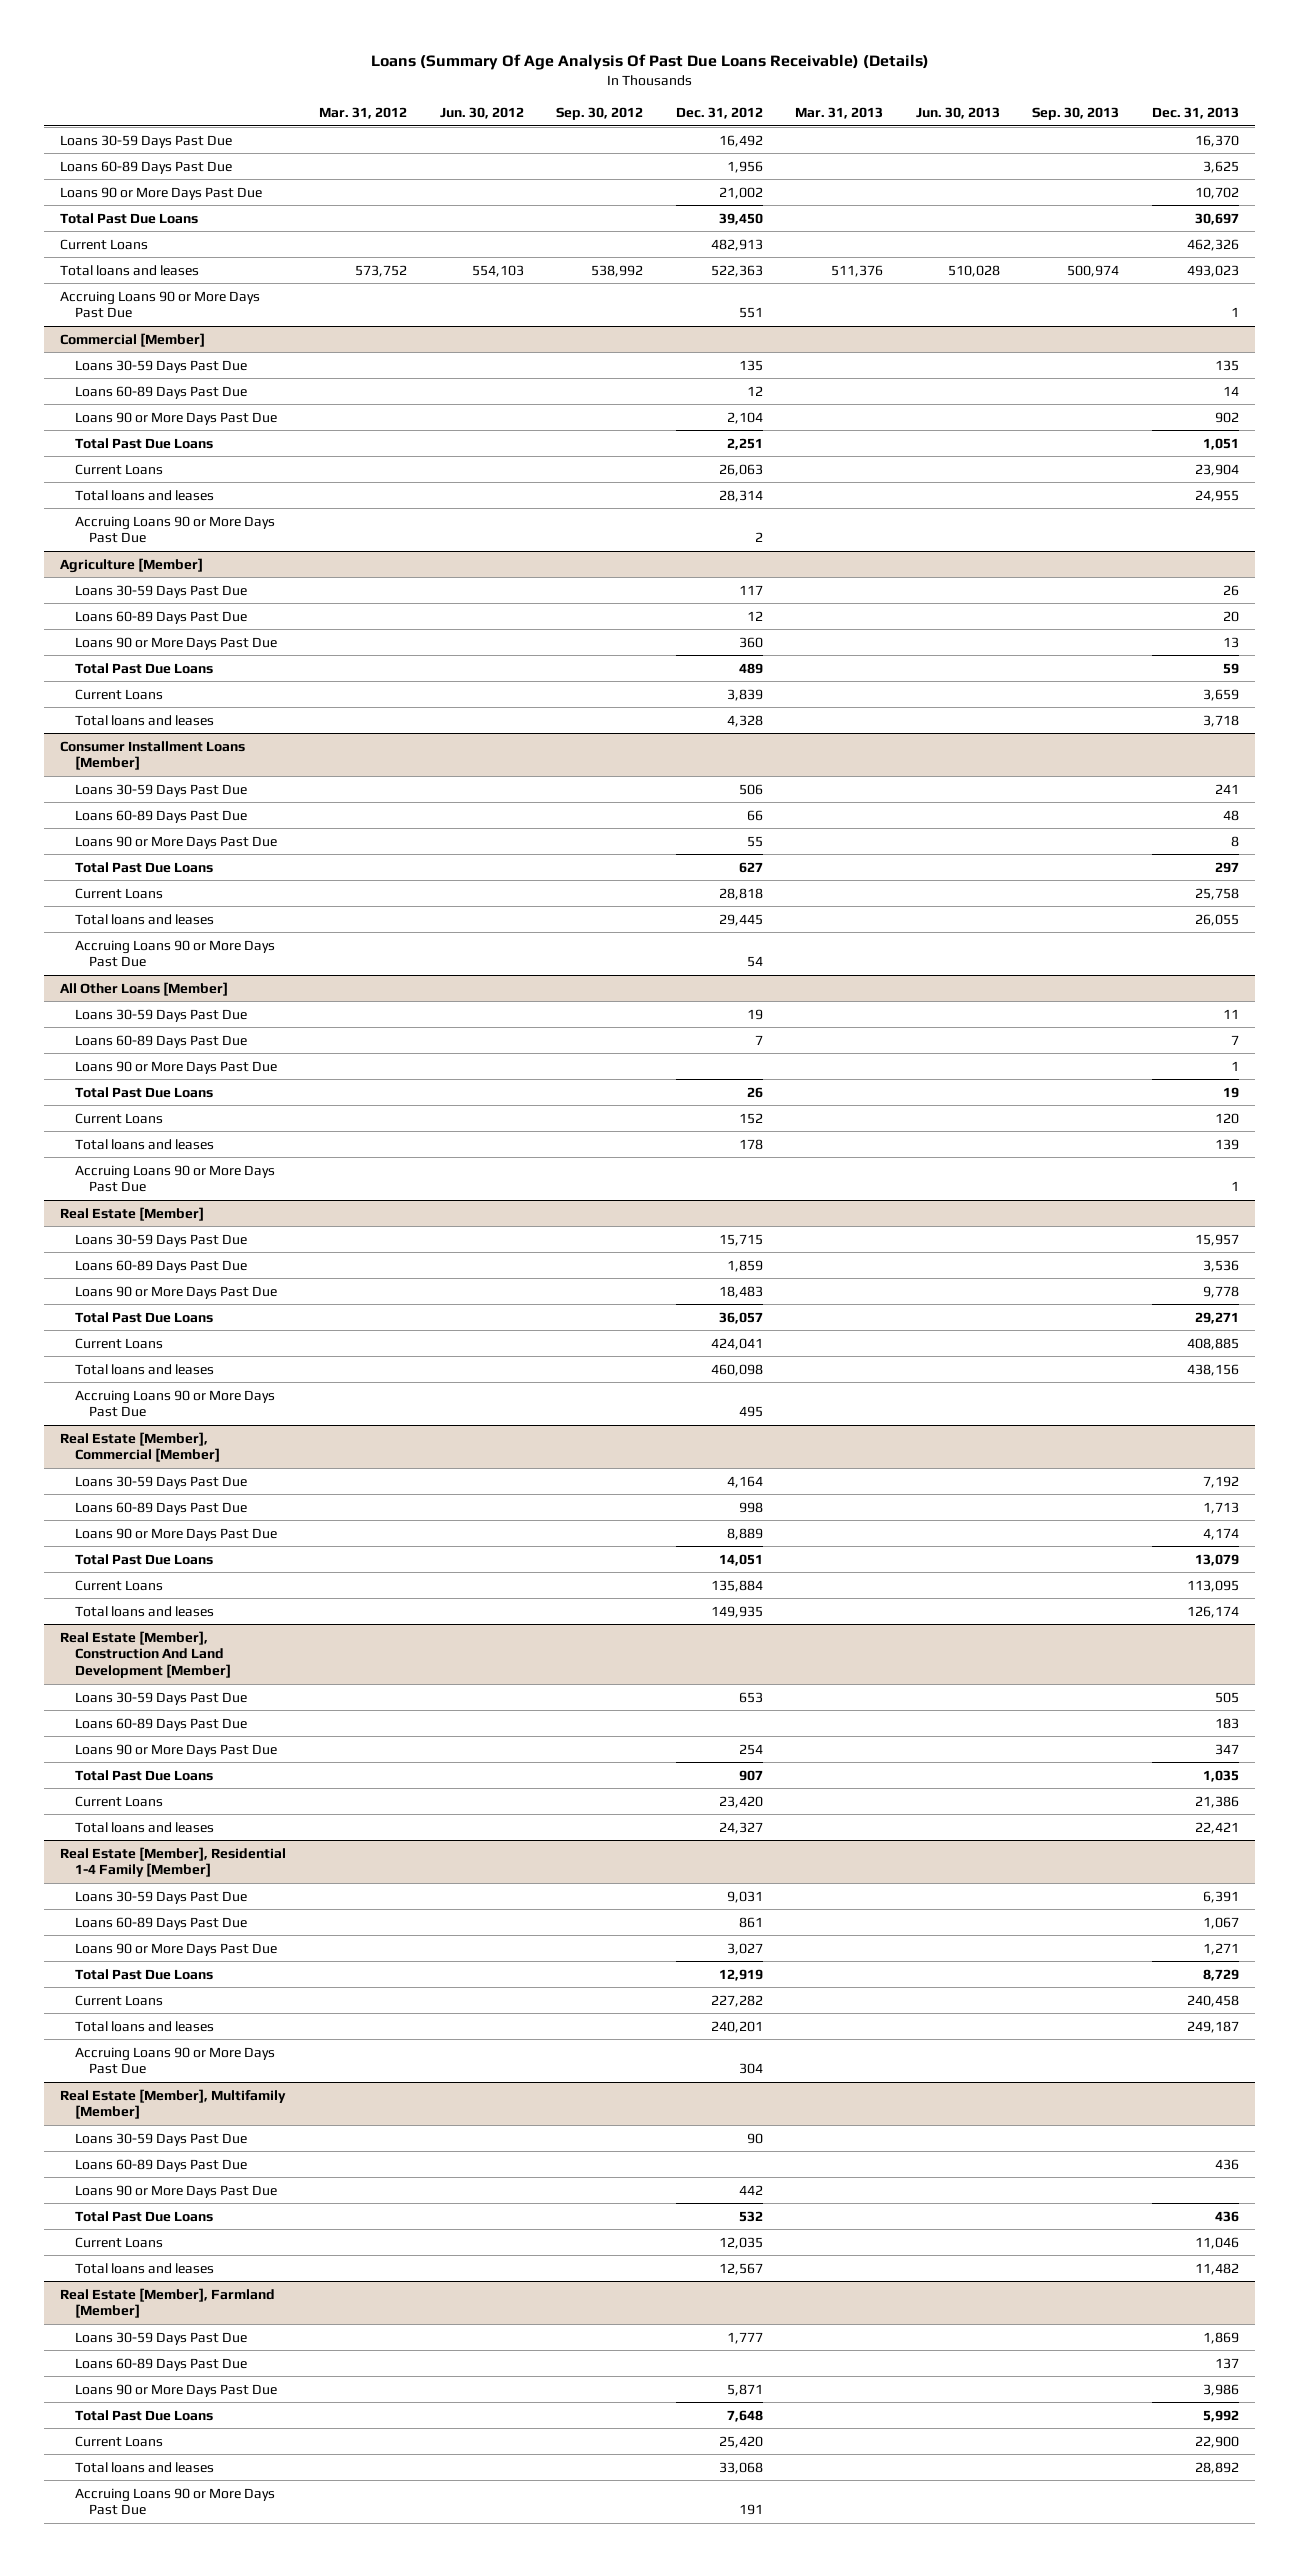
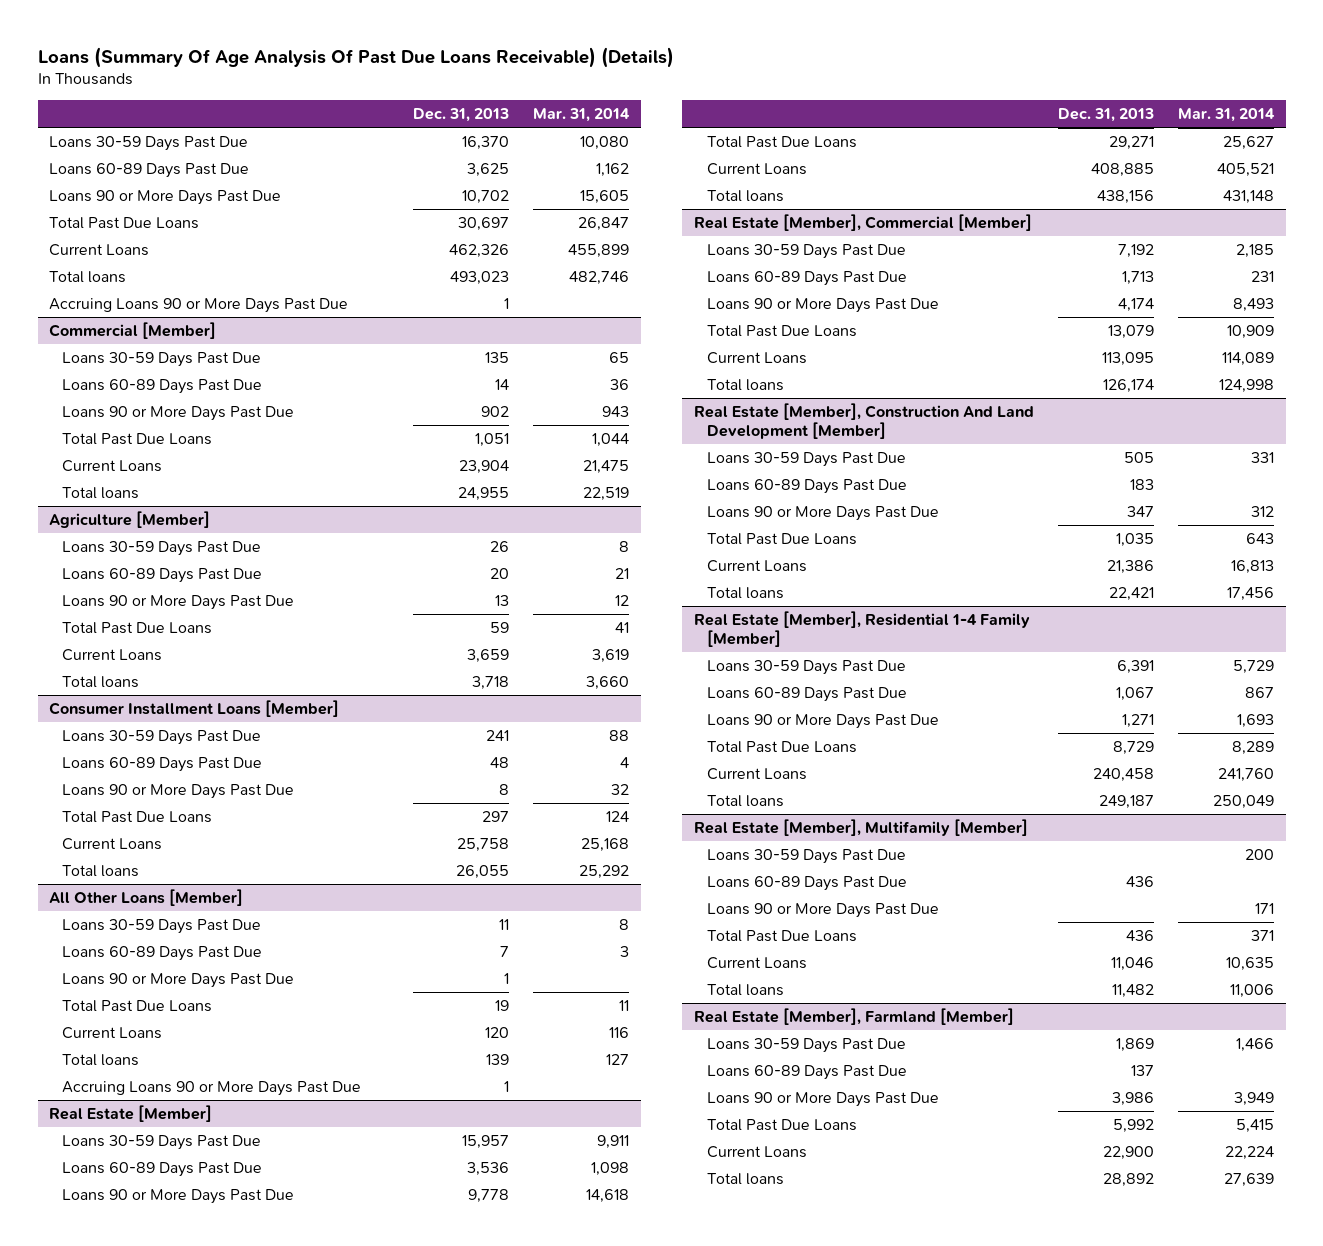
- | Mar. 31, 2012 | Jun. 30, 2012 | Sep. 30, 2012 | Dec. 31, 2012 | Mar. 31, 2013 | Jun. 30, 2013 | Sep. 30, 2013 | Dec. 31, 2013
+ | Dec. 31, 2013 | Mar. 31, 2014
- Total loans and leases | 573,752 | 554,103 | 538,992 | 522,363 | 511,376 | 510,028 | 500,974 | 493,023
+ Total loans | 493,023 | 482,746
@ Commercial [Member]
- Total loans and leases | | | | 28,314 | | | | 24,955
- Accruing Loans 90 or More Days Past Due | | | | 2 | | | |
+ Total loans | 24,955 | 22,519
@ Agriculture [Member]
- Total loans and leases | | | | 4,328 | | | | 3,718
+ Total loans | 3,718 | 3,660
@ Consumer Installment Loans [Member]
- Total loans and leases | | | | 29,445 | | | | 26,055
- Accruing Loans 90 or More Days Past Due | | | | 54 | | | |
+ Total loans | 26,055 | 25,292
@ All Other Loans [Member]
- Total loans and leases | | | | 178 | | | | 139
+ Total loans | 139 | 127
@ Real Estate [Member]
- Total loans and leases | | | | 460,098 | | | | 438,156
- Accruing Loans 90 or More Days Past Due | | | | 495 | | | |
+ Total loans | 438,156 | 431,148
@ Real Estate [Member], Commercial [Member]
- Total loans and leases | | | | 149,935 | | | | 126,174
+ Total loans | 126,174 | 124,998
@ Real Estate [Member], Construction And Land Development [Member]
- Total loans and leases | | | | 24,327 | | | | 22,421
+ Total loans | 22,421 | 17,456
@ Real Estate [Member], Residential 1-4 Family [Member]
- Total loans and leases | | | | 240,201 | | | | 249,187
- Accruing Loans 90 or More Days Past Due | | | | 304 | | | |
+ Total loans | 249,187 | 250,049
@ Real Estate [Member], Multifamily [Member]
- Total loans and leases | | | | 12,567 | | | | 11,482
+ Total loans | 11,482 | 11,006
@ Real Estate [Member], Farmland [Member]
- Total loans and leases | | | | 33,068 | | | | 28,892
- Accruing Loans 90 or More Days Past Due | | | | 191 | | | |
+ Total loans | 28,892 | 27,639

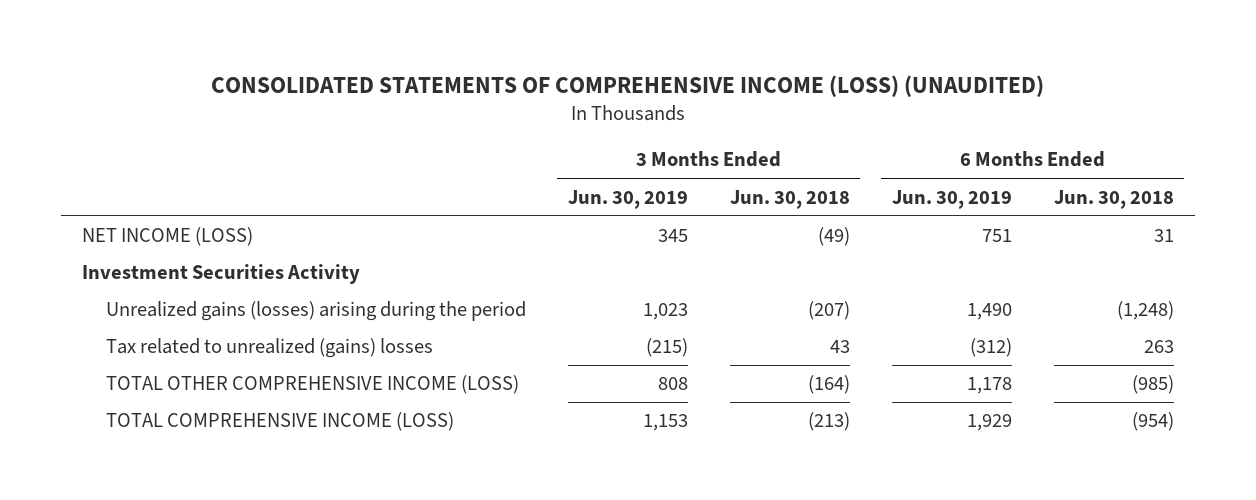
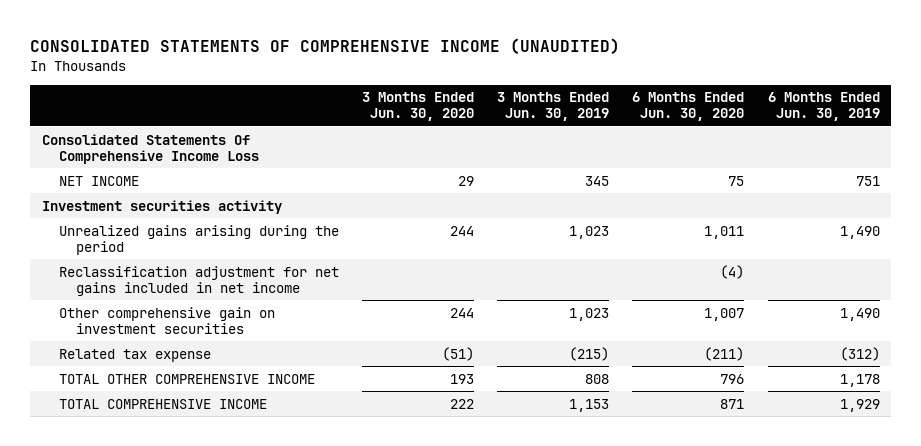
- CONSOLIDATED STATEMENTS OF COMPREHENSIVE INCOME (LOSS) (UNAUDITED)
+ CONSOLIDATED STATEMENTS OF COMPREHENSIVE INCOME (UNAUDITED)
- | 3 Months Ended Jun. 30, 2019 | 3 Months Ended Jun. 30, 2018 | 6 Months Ended Jun. 30, 2019 | 6 Months Ended Jun. 30, 2018
+ | 3 Months Ended Jun. 30, 2020 | 3 Months Ended Jun. 30, 2019 | 6 Months Ended Jun. 30, 2020 | 6 Months Ended Jun. 30, 2019
- NET INCOME (LOSS) | 345 | (49) | 751 | 31
- Investment Securities Activity
- Unrealized gains (losses) arising during the period | 1,023 | (207) | 1,490 | (1,248)
- Tax related to unrealized (gains) losses | (215) | 43 | (312) | 263
- TOTAL OTHER COMPREHENSIVE INCOME (LOSS) | 808 | (164) | 1,178 | (985)
- TOTAL COMPREHENSIVE INCOME (LOSS) | 1,153 | (213) | 1,929 | (954)
+ Consolidated Statements Of Comprehensive Income Loss
+ NET INCOME | 29 | 345 | 75 | 751
+ Investment securities activity
+ Unrealized gains arising during the period | 244 | 1,023 | 1,011 | 1,490
+ Reclassification adjustment for net gains included in net income | | | (4) |
+ Other comprehensive gain on investment securities | 244 | 1,023 | 1,007 | 1,490
+ Related tax expense | (51) | (215) | (211) | (312)
+ TOTAL OTHER COMPREHENSIVE INCOME | 193 | 808 | 796 | 1,178
+ TOTAL COMPREHENSIVE INCOME | 222 | 1,153 | 871 | 1,929

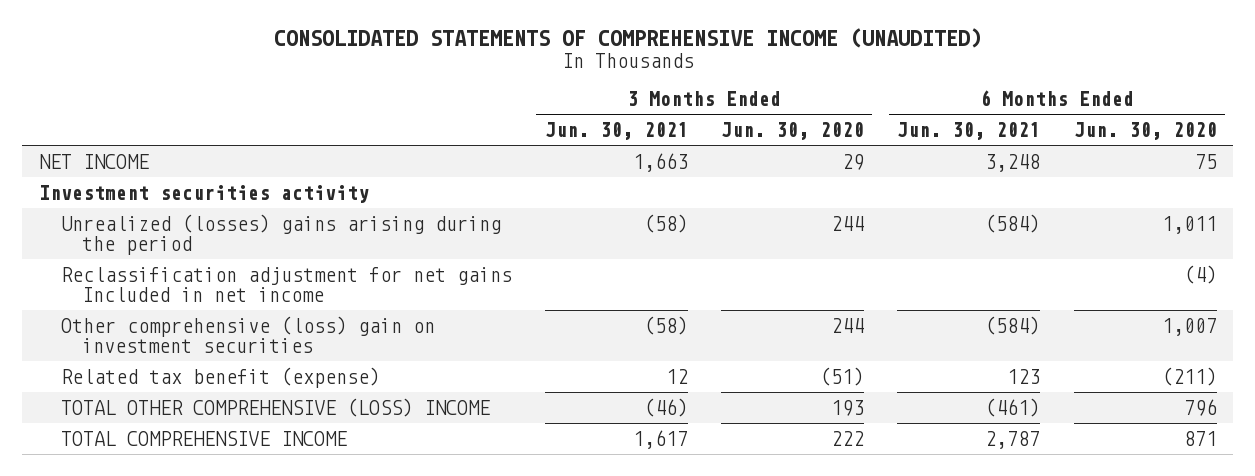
- | 3 Months Ended Jun. 30, 2020 | 3 Months Ended Jun. 30, 2019 | 6 Months Ended Jun. 30, 2020 | 6 Months Ended Jun. 30, 2019
+ | 3 Months Ended Jun. 30, 2021 | 3 Months Ended Jun. 30, 2020 | 6 Months Ended Jun. 30, 2021 | 6 Months Ended Jun. 30, 2020
- Consolidated Statements Of Comprehensive Income Loss
- Unrealized gains arising during the period | 244 | 1,023 | 1,011 | 1,490
- Reclassification adjustment for net gains included in net income | | | (4) |
- Other comprehensive gain on investment securities | 244 | 1,023 | 1,007 | 1,490
- Related tax expense | (51) | (215) | (211) | (312)
- TOTAL OTHER COMPREHENSIVE INCOME | 193 | 808 | 796 | 1,178
+ Unrealized (losses) gains arising during the period | (58) | 244 | (584) | 1,011
+ Reclassification adjustment for net gains Included in net income | | | | (4)
+ Other comprehensive (loss) gain on investment securities | (58) | 244 | (584) | 1,007
+ Related tax benefit (expense) | 12 | (51) | 123 | (211)
+ TOTAL OTHER COMPREHENSIVE (LOSS) INCOME | (46) | 193 | (461) | 796

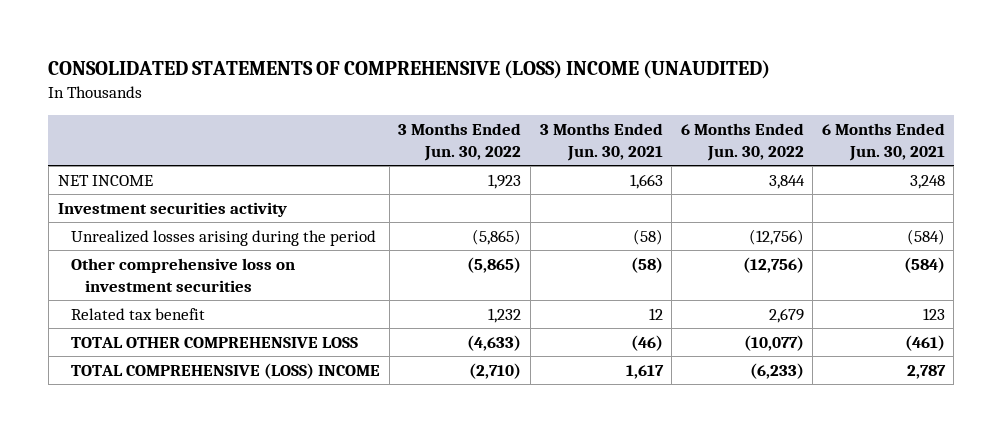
- CONSOLIDATED STATEMENTS OF COMPREHENSIVE INCOME (UNAUDITED)
+ CONSOLIDATED STATEMENTS OF COMPREHENSIVE (LOSS) INCOME (UNAUDITED)
- | 3 Months Ended Jun. 30, 2021 | 3 Months Ended Jun. 30, 2020 | 6 Months Ended Jun. 30, 2021 | 6 Months Ended Jun. 30, 2020
+ | 3 Months Ended Jun. 30, 2022 | 3 Months Ended Jun. 30, 2021 | 6 Months Ended Jun. 30, 2022 | 6 Months Ended Jun. 30, 2021
- Unrealized (losses) gains arising during the period | (58) | 244 | (584) | 1,011
- Reclassification adjustment for net gains Included in net income | | | | (4)
- Other comprehensive (loss) gain on investment securities | (58) | 244 | (584) | 1,007
- Related tax benefit (expense) | 12 | (51) | 123 | (211)
- TOTAL OTHER COMPREHENSIVE (LOSS) INCOME | (46) | 193 | (461) | 796
- TOTAL COMPREHENSIVE INCOME | 1,617 | 222 | 2,787 | 871
+ Unrealized losses arising during the period | (5,865) | (58) | (12,756) | (584)
+ Other comprehensive loss on investment securities | (5,865) | (58) | (12,756) | (584)
+ Related tax benefit | 1,232 | 12 | 2,679 | 123
+ TOTAL OTHER COMPREHENSIVE LOSS | (4,633) | (46) | (10,077) | (461)
+ TOTAL COMPREHENSIVE (LOSS) INCOME | (2,710) | 1,617 | (6,233) | 2,787

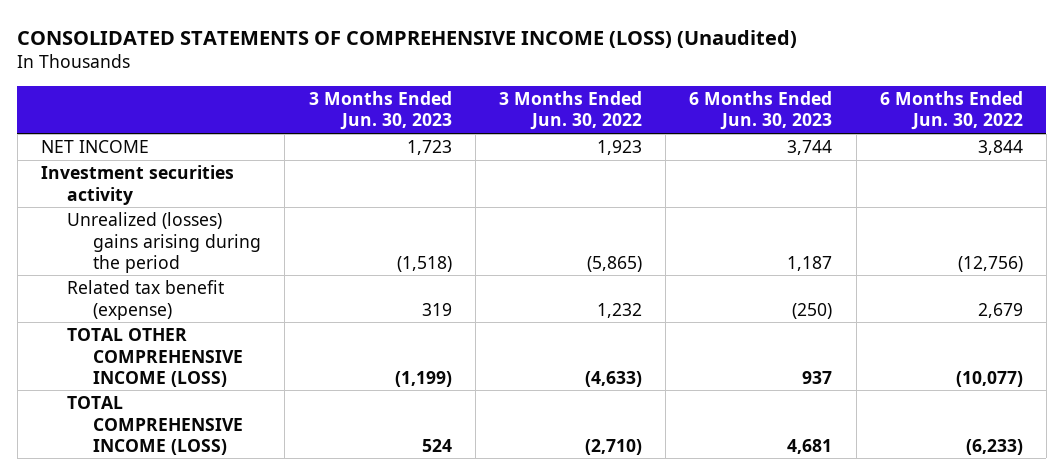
- CONSOLIDATED STATEMENTS OF COMPREHENSIVE (LOSS) INCOME (UNAUDITED)
+ CONSOLIDATED STATEMENTS OF COMPREHENSIVE INCOME (LOSS) (Unaudited)
- | 3 Months Ended Jun. 30, 2022 | 3 Months Ended Jun. 30, 2021 | 6 Months Ended Jun. 30, 2022 | 6 Months Ended Jun. 30, 2021
+ | 3 Months Ended Jun. 30, 2023 | 3 Months Ended Jun. 30, 2022 | 6 Months Ended Jun. 30, 2023 | 6 Months Ended Jun. 30, 2022
- Unrealized losses arising during the period | (5,865) | (58) | (12,756) | (584)
- Other comprehensive loss on investment securities | (5,865) | (58) | (12,756) | (584)
- Related tax benefit | 1,232 | 12 | 2,679 | 123
- TOTAL OTHER COMPREHENSIVE LOSS | (4,633) | (46) | (10,077) | (461)
- TOTAL COMPREHENSIVE (LOSS) INCOME | (2,710) | 1,617 | (6,233) | 2,787
+ Unrealized (losses) gains arising during the period | (1,518) | (5,865) | 1,187 | (12,756)
+ Related tax benefit (expense) | 319 | 1,232 | (250) | 2,679
+ TOTAL OTHER COMPREHENSIVE INCOME (LOSS) | (1,199) | (4,633) | 937 | (10,077)
+ TOTAL COMPREHENSIVE INCOME (LOSS) | 524 | (2,710) | 4,681 | (6,233)

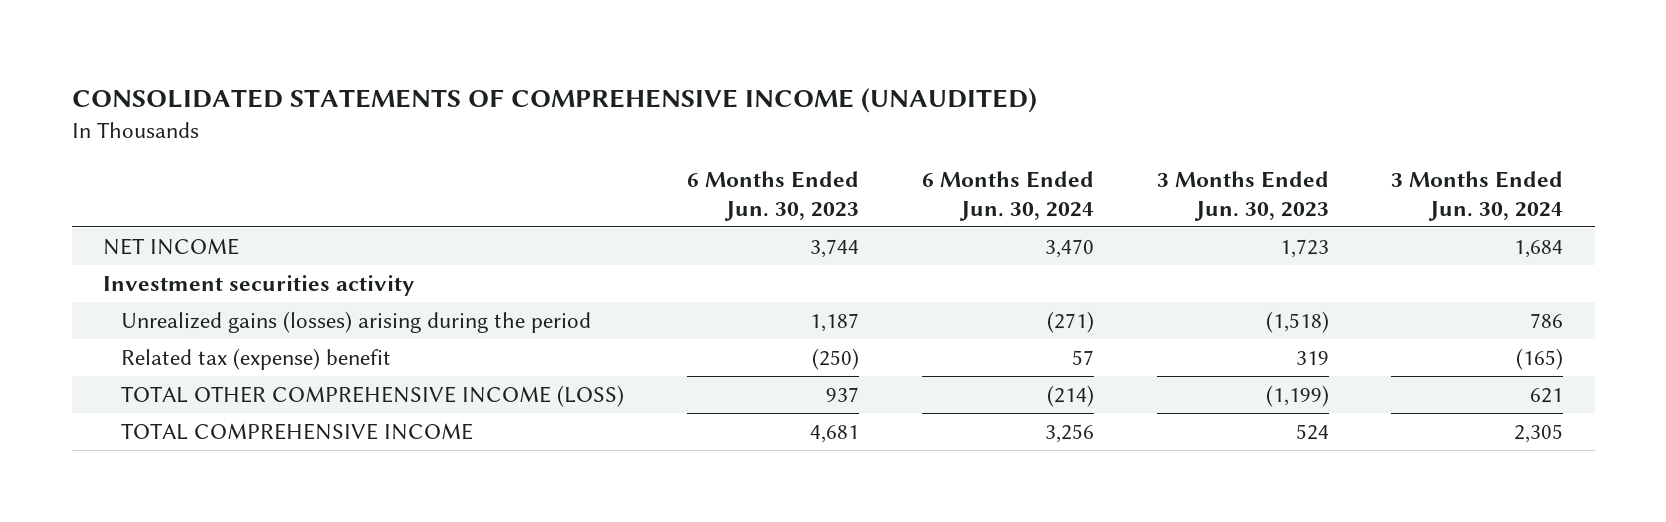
- CONSOLIDATED STATEMENTS OF COMPREHENSIVE INCOME (LOSS) (Unaudited)
+ CONSOLIDATED STATEMENTS OF COMPREHENSIVE INCOME (UNAUDITED)
- | 3 Months Ended Jun. 30, 2023 | 3 Months Ended Jun. 30, 2022 | 6 Months Ended Jun. 30, 2023 | 6 Months Ended Jun. 30, 2022
+ | 6 Months Ended Jun. 30, 2023 | 6 Months Ended Jun. 30, 2024 | 3 Months Ended Jun. 30, 2023 | 3 Months Ended Jun. 30, 2024
- Unrealized (losses) gains arising during the period | (1,518) | (5,865) | 1,187 | (12,756)
- Related tax benefit (expense) | 319 | 1,232 | (250) | 2,679
+ Unrealized gains (losses) arising during the period | 1,187 | (271) | (1,518) | 786
+ Related tax (expense) benefit | (250) | 57 | 319 | (165)
- TOTAL COMPREHENSIVE INCOME (LOSS) | 524 | (2,710) | 4,681 | (6,233)
+ TOTAL COMPREHENSIVE INCOME | 4,681 | 3,256 | 524 | 2,305

